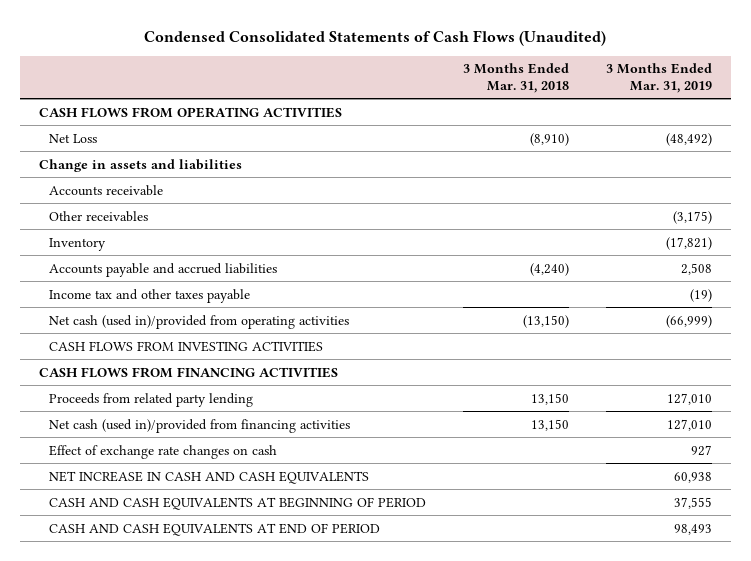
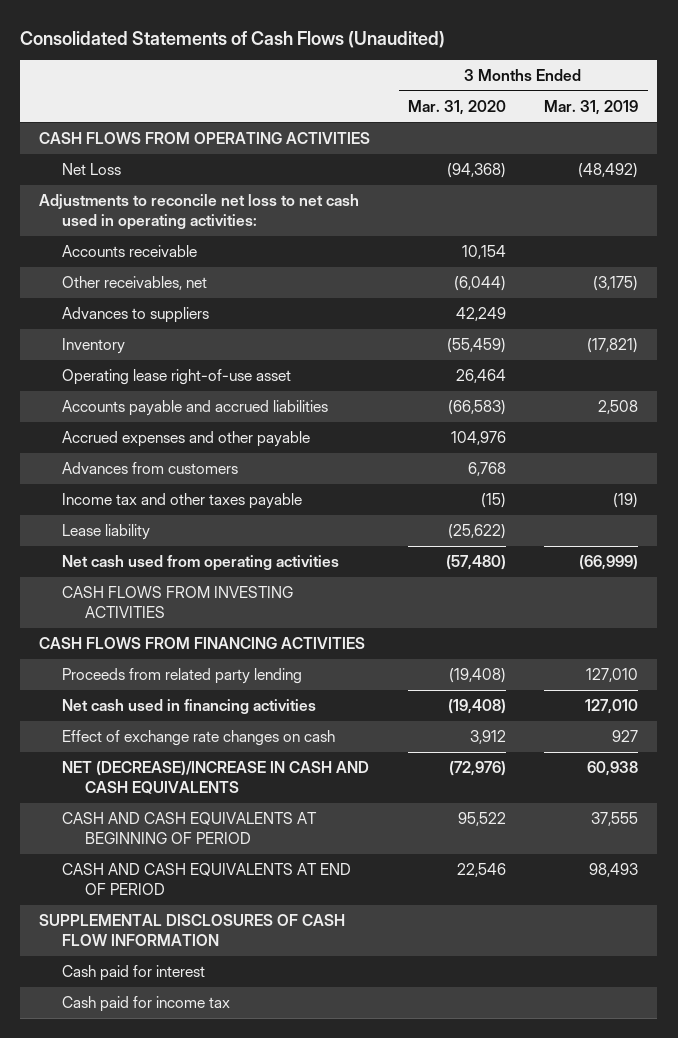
- Condensed Consolidated Statements of Cash Flows (Unaudited)
+ Consolidated Statements of Cash Flows (Unaudited)
- | 3 Months Ended Mar. 31, 2018 | 3 Months Ended Mar. 31, 2019
+ | 3 Months Ended Mar. 31, 2020 | 3 Months Ended Mar. 31, 2019
- Change in assets and liabilities
+ Adjustments to reconcile net loss to net cash used in operating activities:
- Other receivables | | (3,175)
+ Other receivables, net | (6,044) | (3,175)
+ Advances to suppliers | 42,249 |
+ Operating lease right-of-use asset | 26,464 |
+ Accrued expenses and other payable | 104,976 |
+ Advances from customers | 6,768 |
- Net cash (used in)/provided from operating activities | (13,150) | (66,999)
+ Lease liability | (25,622) |
+ Net cash used from operating activities | (57,480) | (66,999)
- Net cash (used in)/provided from financing activities | 13,150 | 127,010
+ Net cash used in financing activities | (19,408) | 127,010
- NET INCREASE IN CASH AND CASH EQUIVALENTS | | 60,938
+ NET (DECREASE)/INCREASE IN CASH AND CASH EQUIVALENTS | (72,976) | 60,938
+ SUPPLEMENTAL DISCLOSURES OF CASH FLOW INFORMATION
+ Cash paid for interest
+ Cash paid for income tax

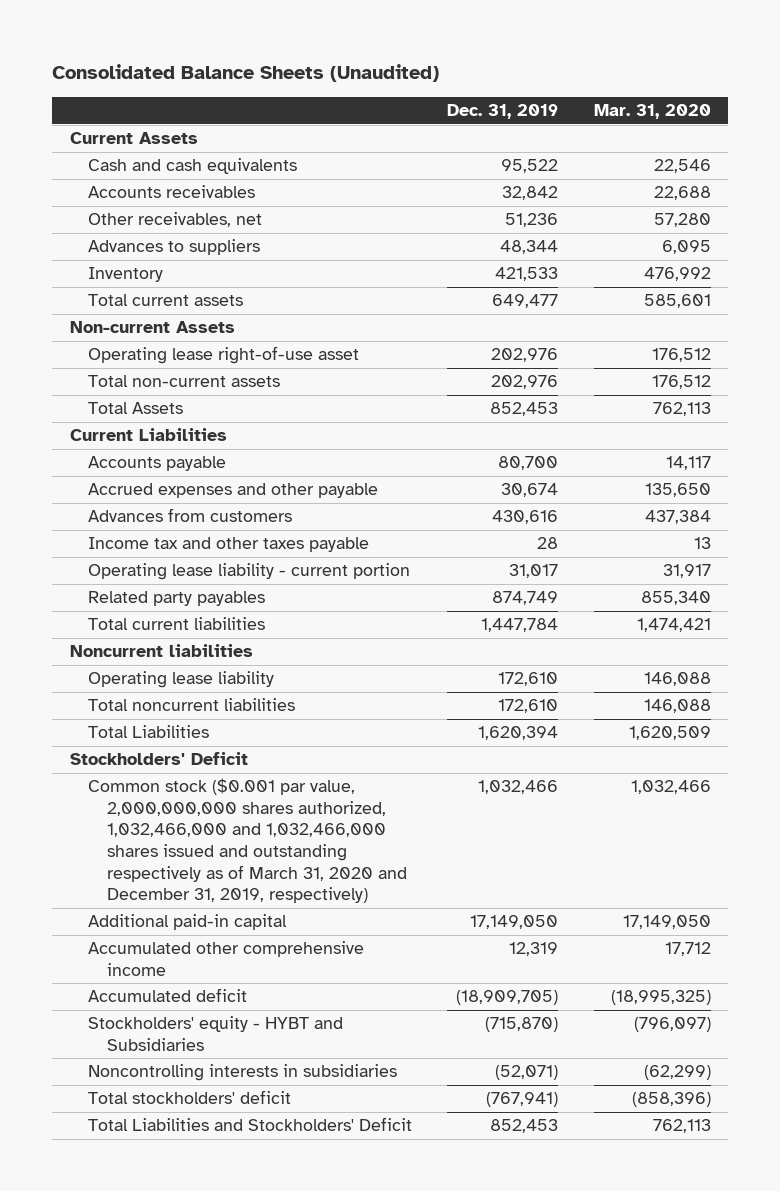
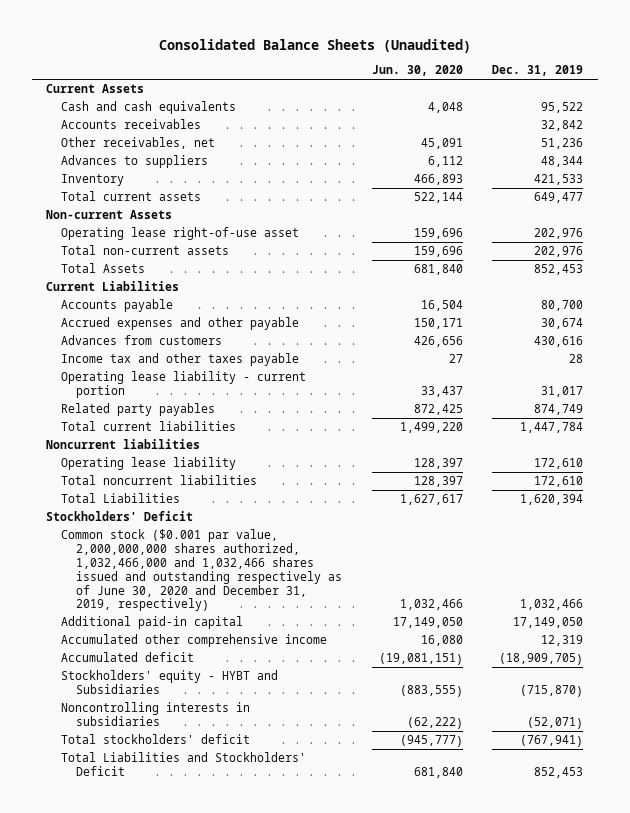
- | Dec. 31, 2019 | Mar. 31, 2020
+ | Jun. 30, 2020 | Dec. 31, 2019
- Common stock ($0.001 par value, 2,000,000,000 shares authorized, 1,032,466,000 and 1,032,466,000 shares issued and outstanding respectively as of March 31, 2020 and December 31, 2019, respectively) | 1,032,466 | 1,032,466
+ Common stock ($0.001 par value, 2,000,000,000 shares authorized, 1,032,466,000 and 1,032,466 shares issued and outstanding respectively as of June 30, 2020 and December 31, 2019, respectively) | 1,032,466 | 1,032,466

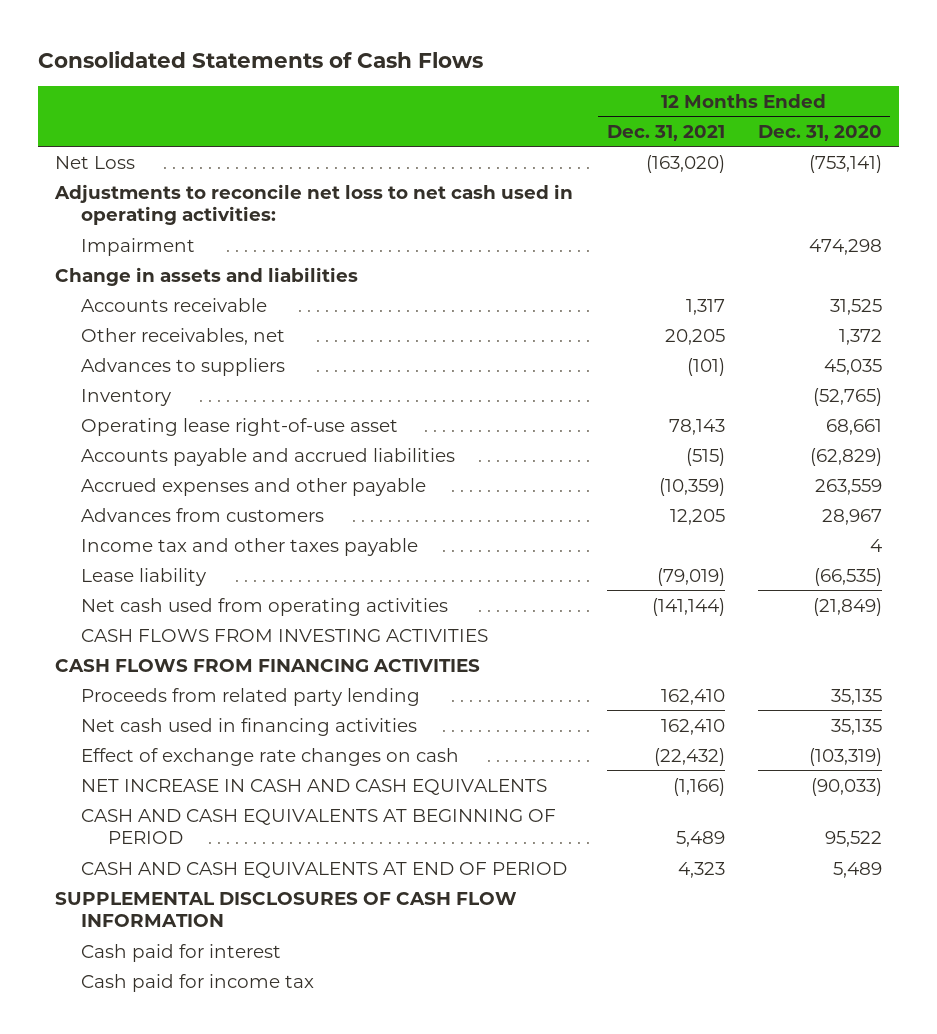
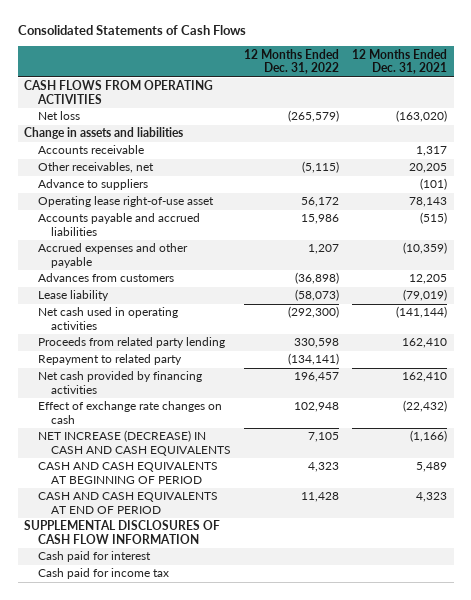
- | 12 Months Ended Dec. 31, 2021 | 12 Months Ended Dec. 31, 2020
+ | 12 Months Ended Dec. 31, 2022 | 12 Months Ended Dec. 31, 2021
- Net Loss | (163,020) | (753,141)
- Adjustments to reconcile net loss to net cash used in operating activities:
- Impairment | | 474,298
+ CASH FLOWS FROM OPERATING ACTIVITIES
+ Net loss | (265,579) | (163,020)
- Advances to suppliers | (101) | 45,035
- Inventory | | (52,765)
+ Advance to suppliers | | (101)
- Income tax and other taxes payable | | 4
- Net cash used from operating activities | (141,144) | (21,849)
- CASH FLOWS FROM INVESTING ACTIVITIES
- CASH FLOWS FROM FINANCING ACTIVITIES
+ Net cash used in operating activities | (292,300) | (141,144)
- Net cash used in financing activities | 162,410 | 35,135
+ Repayment to related party | (134,141) |
+ Net cash provided by financing activities | 196,457 | 162,410
- NET INCREASE IN CASH AND CASH EQUIVALENTS | (1,166) | (90,033)
+ NET INCREASE (DECREASE) IN CASH AND CASH EQUIVALENTS | 7,105 | (1,166)

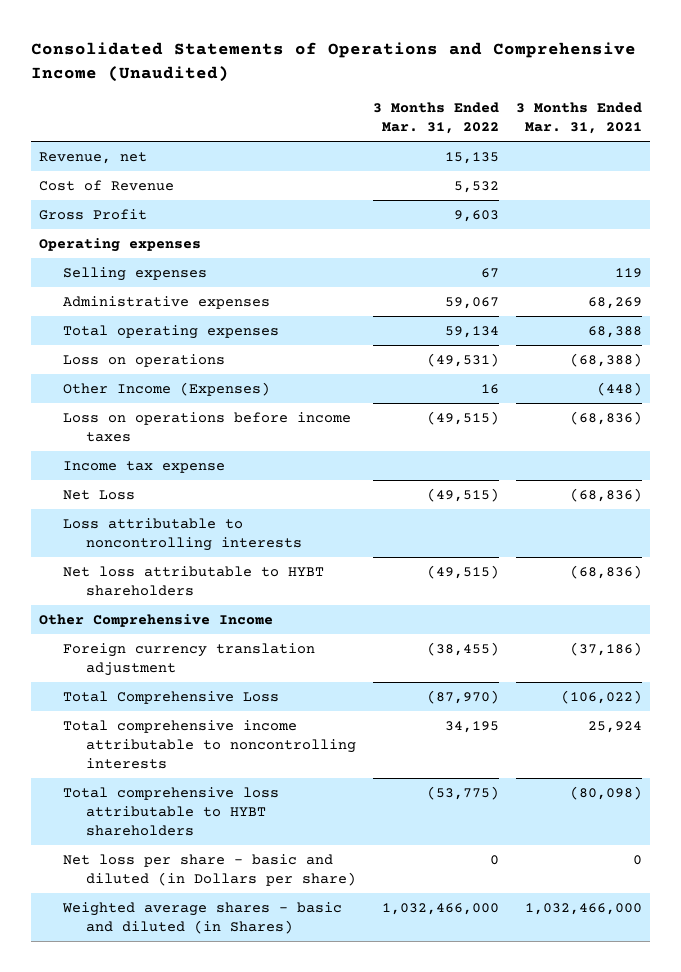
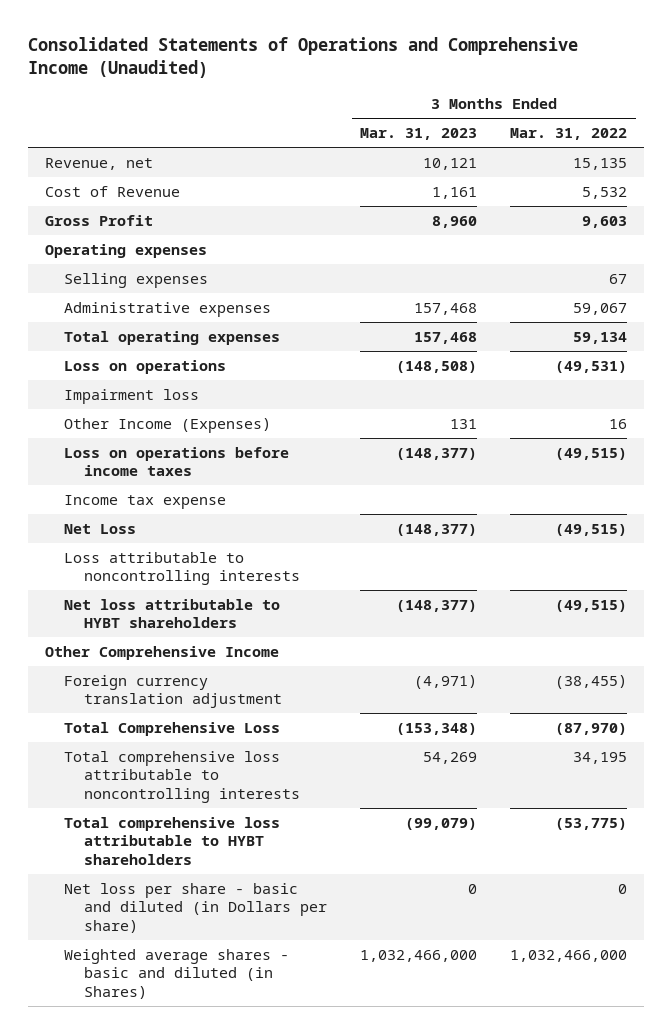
- | 3 Months Ended Mar. 31, 2022 | 3 Months Ended Mar. 31, 2021
+ | 3 Months Ended Mar. 31, 2023 | 3 Months Ended Mar. 31, 2022
+ Impairment loss
- Total comprehensive income attributable to noncontrolling interests | 34,195 | 25,924
+ Total comprehensive loss attributable to noncontrolling interests | 54,269 | 34,195

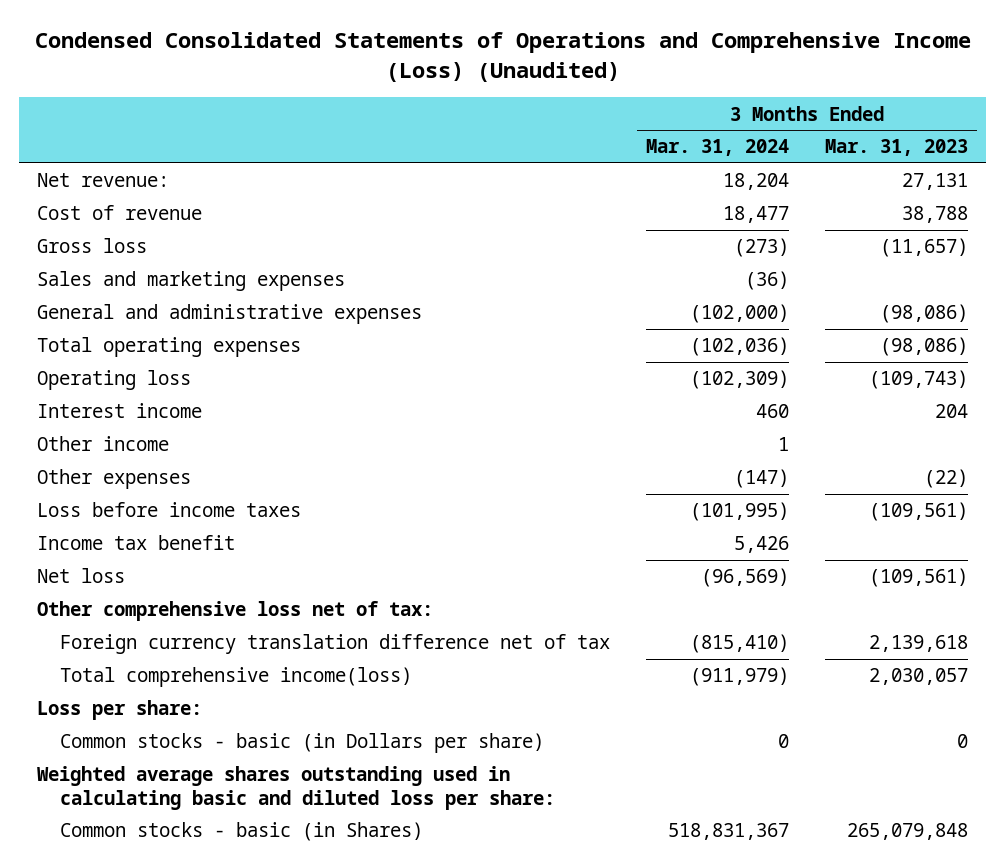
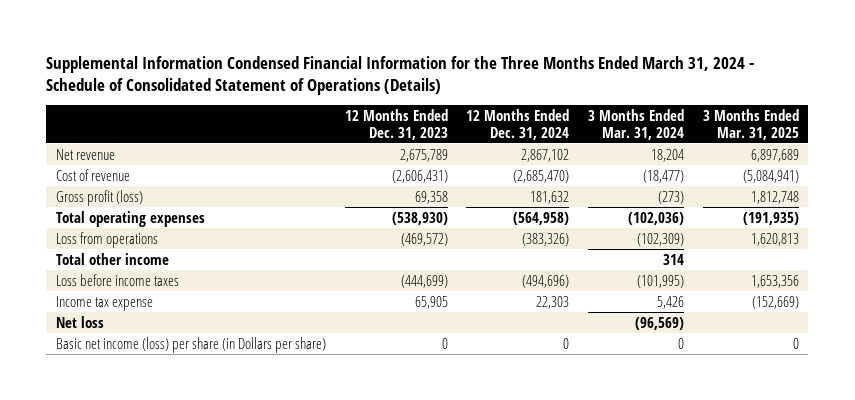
- Condensed Consolidated Statements of Operations and Comprehensive Income (Loss) (Unaudited)
+ Supplemental Information Condensed Financial Information for the Three Months Ended March 31, 2024 - Schedule of Consolidated Statement of Operations (Details)
- | 3 Months Ended Mar. 31, 2024 | 3 Months Ended Mar. 31, 2023
+ | 12 Months Ended Dec. 31, 2023 | 12 Months Ended Dec. 31, 2024 | 3 Months Ended Mar. 31, 2024 | 3 Months Ended Mar. 31, 2025
- Net revenue: | 18,204 | 27,131
- Cost of revenue | 18,477 | 38,788
- Gross loss | (273) | (11,657)
- Sales and marketing expenses | (36) |
- General and administrative expenses | (102,000) | (98,086)
+ Net revenue | 2,675,789 | 2,867,102 | 18,204 | 6,897,689
+ Cost of revenue | (2,606,431) | (2,685,470) | (18,477) | (5,084,941)
+ Gross profit (loss) | 69,358 | 181,632 | (273) | 1,812,748
- Operating loss | (102,309) | (109,743)
- Interest income | 460 | 204
- Other income | 1 |
- Other expenses | (147) | (22)
+ Loss from operations | (469,572) | (383,326) | (102,309) | 1,620,813
+ Total other income | | | 314 |
- Income tax benefit | 5,426 |
+ Income tax expense | 65,905 | 22,303 | 5,426 | (152,669)
- Other comprehensive loss net of tax:
- Foreign currency translation difference net of tax | (815,410) | 2,139,618
- Total comprehensive income(loss) | (911,979) | 2,030,057
- Loss per share:
- Common stocks - basic (in Dollars per share) | 0 | 0
- Weighted average shares outstanding used in calculating basic and diluted loss per share:
- Common stocks - basic (in Shares) | 518,831,367 | 265,079,848
+ Basic net income (loss) per share (in Dollars per share) | 0 | 0 | 0 | 0

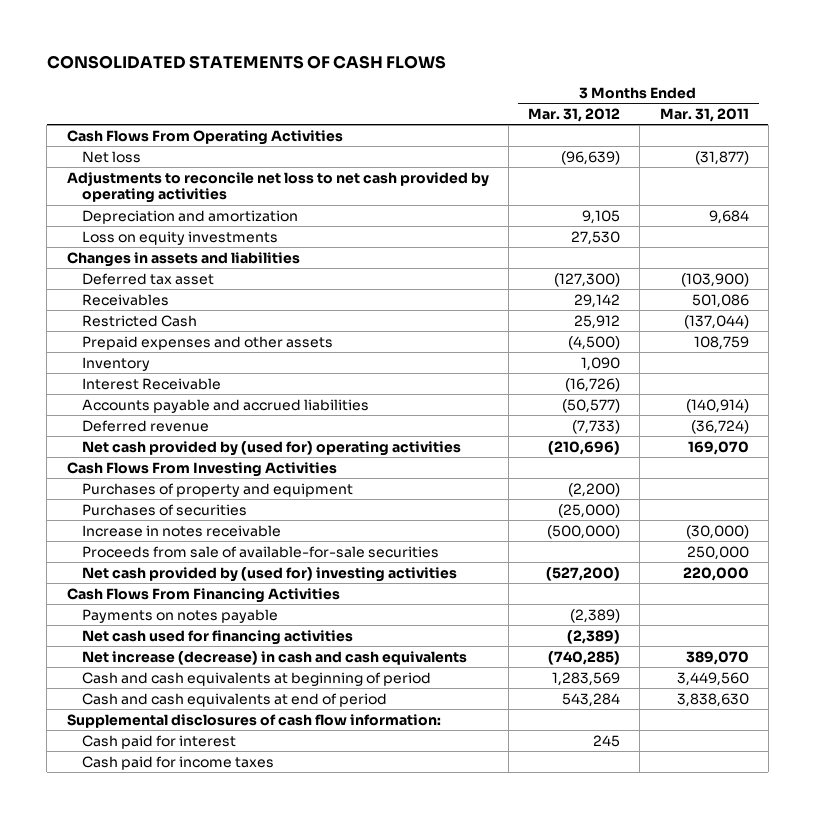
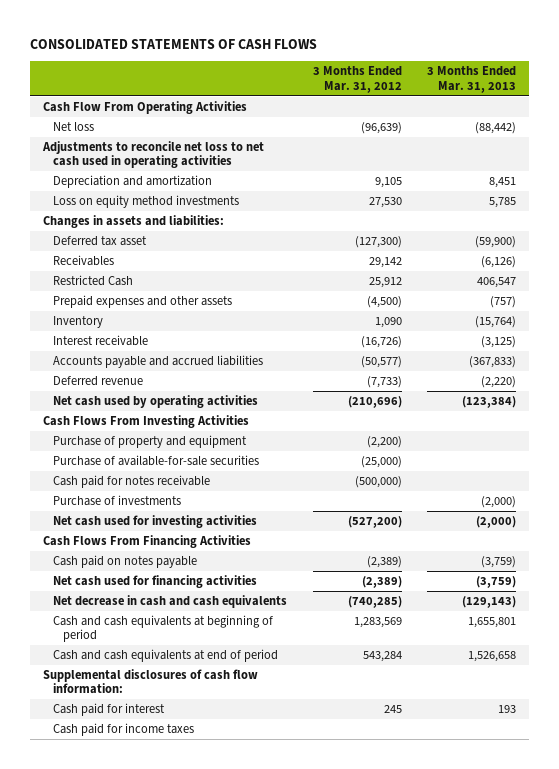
- | 3 Months Ended Mar. 31, 2012 | 3 Months Ended Mar. 31, 2011
+ | 3 Months Ended Mar. 31, 2012 | 3 Months Ended Mar. 31, 2013
- Cash Flows From Operating Activities
+ Cash Flow From Operating Activities
- Adjustments to reconcile net loss to net cash provided by operating activities
+ Adjustments to reconcile net loss to net cash used in operating activities
- Loss on equity investments | 27,530 |
- Changes in assets and liabilities
+ Loss on equity method investments | 27,530 | 5,785
+ Changes in assets and liabilities:
- Interest Receivable | (16,726) |
+ Interest receivable | (16,726) | (3,125)
- Net cash provided by (used for) operating activities | (210,696) | 169,070
+ Net cash used by operating activities | (210,696) | (123,384)
- Purchases of property and equipment | (2,200) |
- Purchases of securities | (25,000) |
- Increase in notes receivable | (500,000) | (30,000)
- Proceeds from sale of available-for-sale securities | | 250,000
- Net cash provided by (used for) investing activities | (527,200) | 220,000
+ Purchase of property and equipment | (2,200) |
+ Purchase of available-for-sale securities | (25,000) |
+ Cash paid for notes receivable | (500,000) |
+ Purchase of investments | | (2,000)
+ Net cash used for investing activities | (527,200) | (2,000)
- Payments on notes payable | (2,389) |
+ Cash paid on notes payable | (2,389) | (3,759)
- Net increase (decrease) in cash and cash equivalents | (740,285) | 389,070
+ Net decrease in cash and cash equivalents | (740,285) | (129,143)

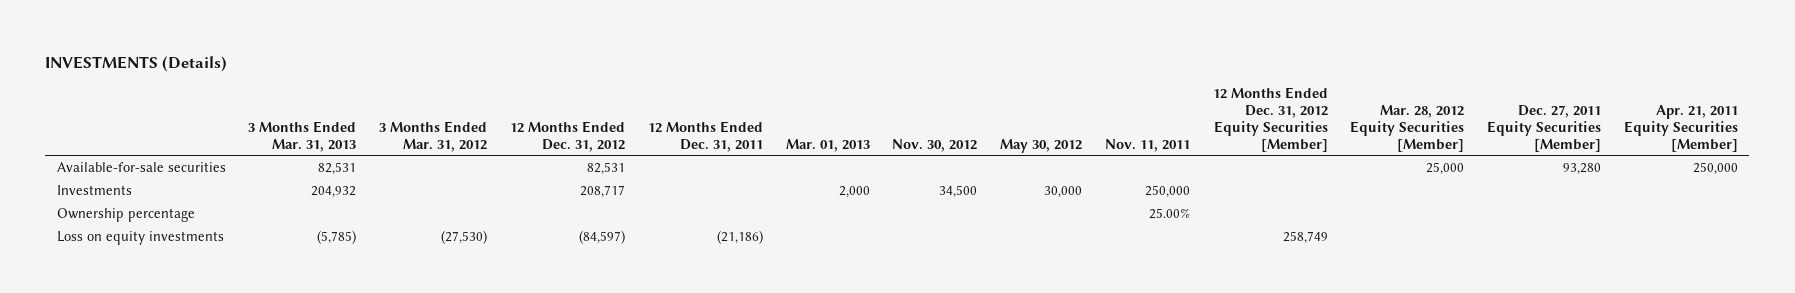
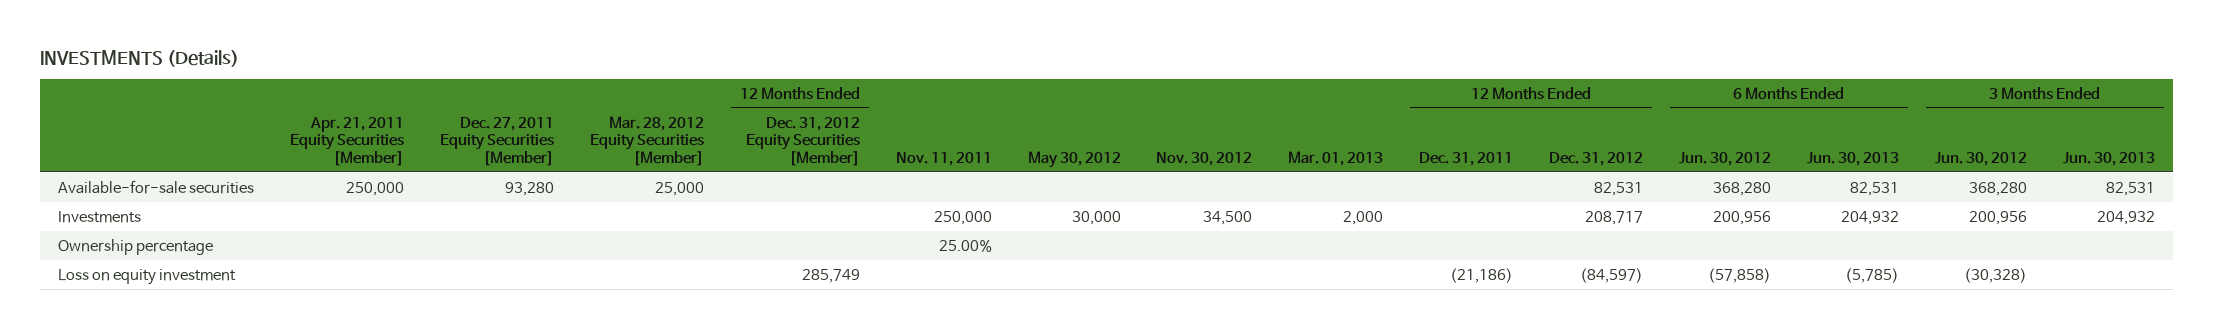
- | 3 Months Ended Mar. 31, 2013 | 3 Months Ended Mar. 31, 2012 | 12 Months Ended Dec. 31, 2012 | 12 Months Ended Dec. 31, 2011 | Mar. 01, 2013 | Nov. 30, 2012 | May 30, 2012 | Nov. 11, 2011 | 12 Months Ended Dec. 31, 2012 Equity Securities [Member] | Mar. 28, 2012 Equity Securities [Member] | Dec. 27, 2011 Equity Securities [Member] | Apr. 21, 2011 Equity Securities [Member]
+ | Apr. 21, 2011 Equity Securities [Member] | Dec. 27, 2011 Equity Securities [Member] | Mar. 28, 2012 Equity Securities [Member] | 12 Months Ended Dec. 31, 2012 Equity Securities [Member] | Nov. 11, 2011 | May 30, 2012 | Nov. 30, 2012 | Mar. 01, 2013 | 12 Months Ended Dec. 31, 2011 | 12 Months Ended Dec. 31, 2012 | 6 Months Ended Jun. 30, 2012 | 6 Months Ended Jun. 30, 2013 | 3 Months Ended Jun. 30, 2012 | 3 Months Ended Jun. 30, 2013
- Loss on equity investments | (5,785) | (27,530) | (84,597) | (21,186) | | | | | 258,749 | | |
+ Loss on equity investment | | | | 285,749 | | | | | (21,186) | (84,597) | (57,858) | (5,785) | (30,328) |

